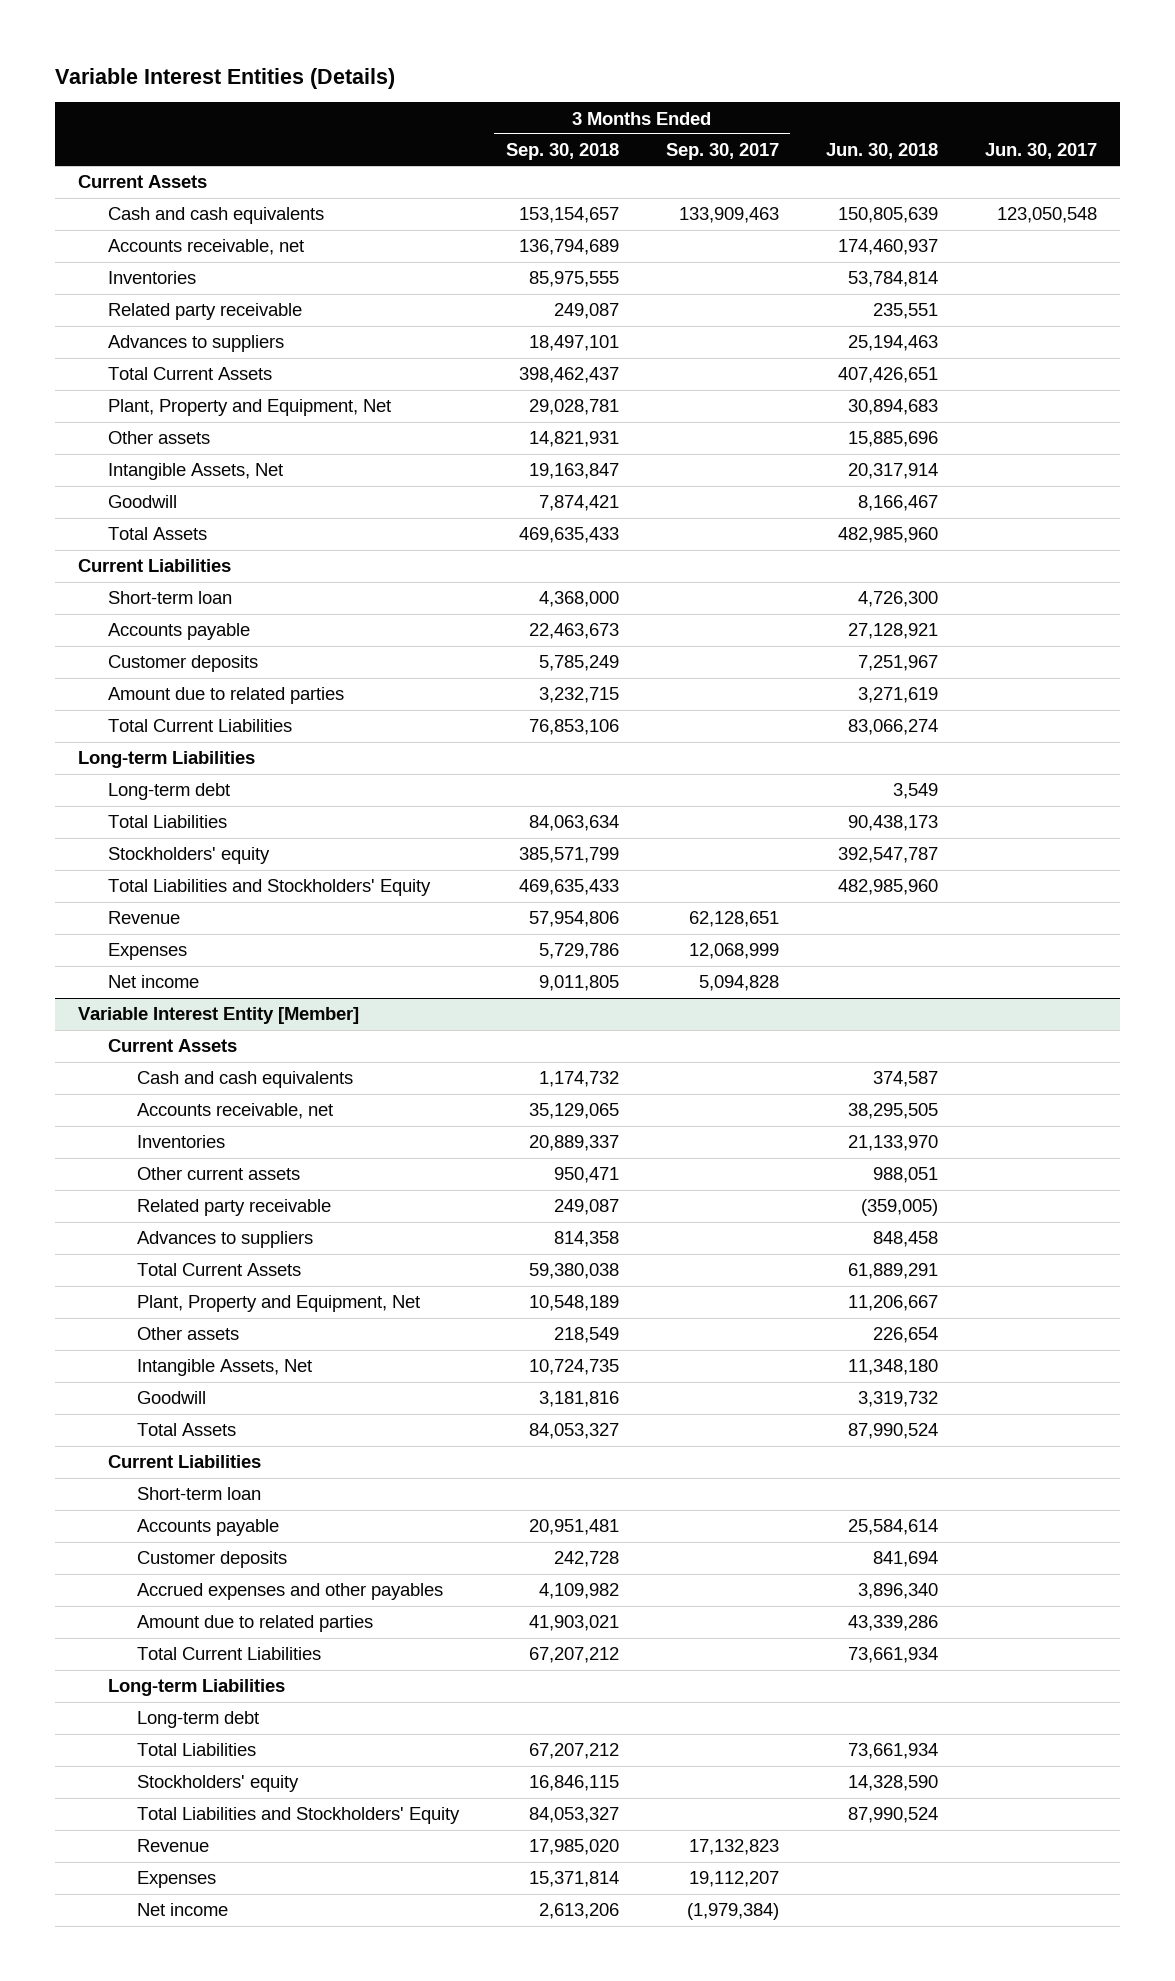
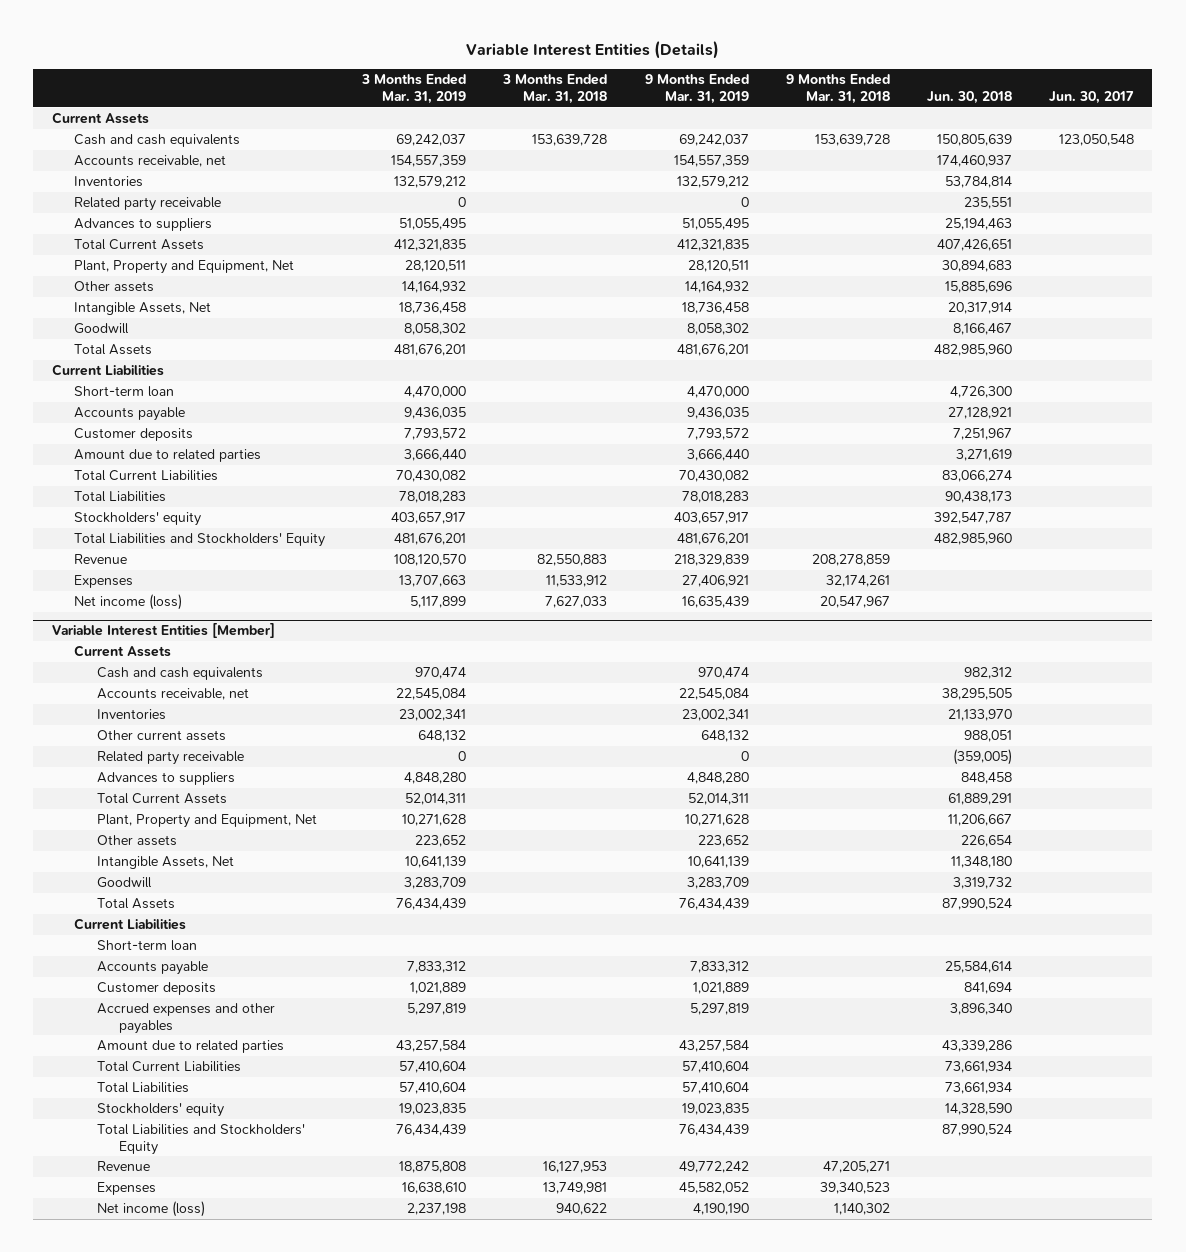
- | 3 Months Ended Sep. 30, 2018 | 3 Months Ended Sep. 30, 2017 | Jun. 30, 2018 | Jun. 30, 2017
+ | 3 Months Ended Mar. 31, 2019 | 3 Months Ended Mar. 31, 2018 | 9 Months Ended Mar. 31, 2019 | 9 Months Ended Mar. 31, 2018 | Jun. 30, 2018 | Jun. 30, 2017
- Long-term Liabilities
- Long-term debt | | | 3,549 |
- Net income | 9,011,805 | 5,094,828 | |
- Variable Interest Entity [Member]
+ Net income (loss) | 5,117,899 | 7,627,033 | 16,635,439 | 20,547,967 | |
+ Variable Interest Entities [Member]
- Cash and cash equivalents | 1,174,732 | | 374,587 |
+ Cash and cash equivalents | 970,474 | | 970,474 | | 982,312 |
- Long-term Liabilities
- Long-term debt
- Net income | 2,613,206 | (1,979,384) | |
+ Net income (loss) | 2,237,198 | 940,622 | 4,190,190 | 1,140,302 | |

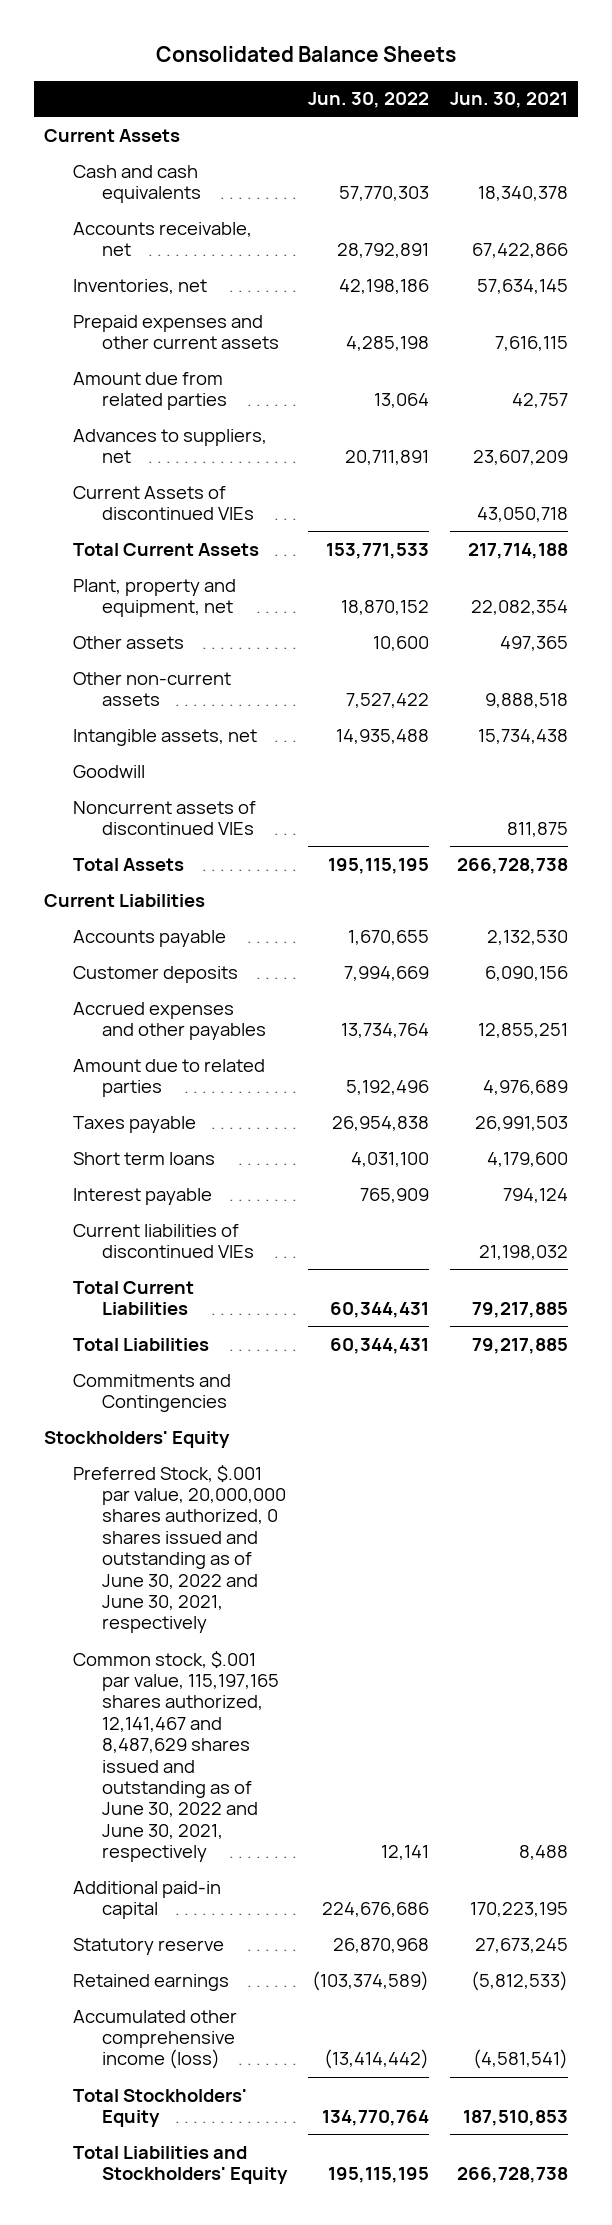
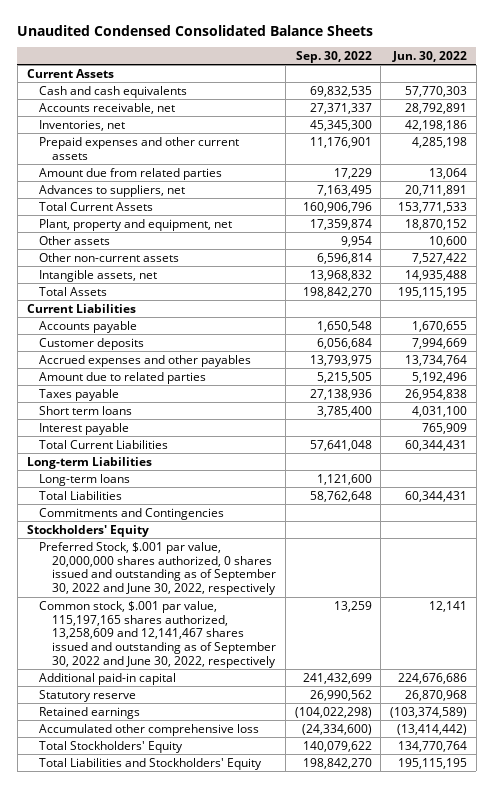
- Consolidated Balance Sheets
+ Unaudited Condensed Consolidated Balance Sheets
- | Jun. 30, 2022 | Jun. 30, 2021
+ | Sep. 30, 2022 | Jun. 30, 2022
- Current Assets of discontinued VIEs | | 43,050,718
- Goodwill
- Noncurrent assets of discontinued VIEs | | 811,875
- Current liabilities of discontinued VIEs | | 21,198,032
+ Long-term Liabilities
+ Long-term loans | 1,121,600 |
- Preferred Stock, $.001 par value, 20,000,000 shares authorized, 0 shares issued and outstanding as of June 30, 2022 and June 30, 2021, respectively
- Common stock, $.001 par value, 115,197,165 shares authorized, 12,141,467 and 8,487,629 shares issued and outstanding as of June 30, 2022 and June 30, 2021, respectively | 12,141 | 8,488
+ Preferred Stock, $.001 par value, 20,000,000 shares authorized, 0 shares issued and outstanding as of September 30, 2022 and June 30, 2022, respectively
+ Common stock, $.001 par value, 115,197,165 shares authorized, 13,258,609 and 12,141,467 shares issued and outstanding as of September 30, 2022 and June 30, 2022, respectively | 13,259 | 12,141
- Accumulated other comprehensive income (loss) | (13,414,442) | (4,581,541)
+ Accumulated other comprehensive loss | (24,334,600) | (13,414,442)

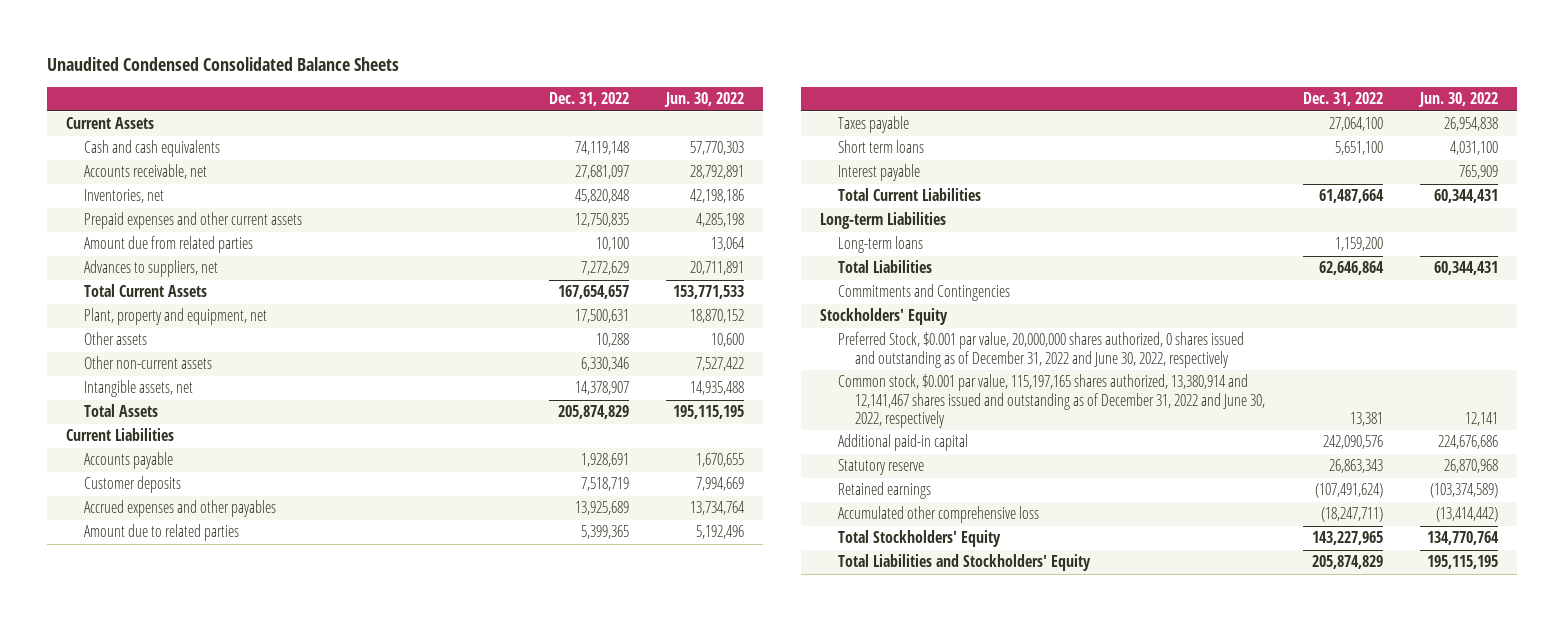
- | Sep. 30, 2022 | Jun. 30, 2022
+ | Dec. 31, 2022 | Jun. 30, 2022
- Preferred Stock, $.001 par value, 20,000,000 shares authorized, 0 shares issued and outstanding as of September 30, 2022 and June 30, 2022, respectively
- Common stock, $.001 par value, 115,197,165 shares authorized, 13,258,609 and 12,141,467 shares issued and outstanding as of September 30, 2022 and June 30, 2022, respectively | 13,259 | 12,141
+ Preferred Stock, $0.001 par value, 20,000,000 shares authorized, 0 shares issued and outstanding as of December 31, 2022 and June 30, 2022, respectively
+ Common stock, $0.001 par value, 115,197,165 shares authorized, 13,380,914 and 12,141,467 shares issued and outstanding as of December 31, 2022 and June 30, 2022, respectively | 13,381 | 12,141

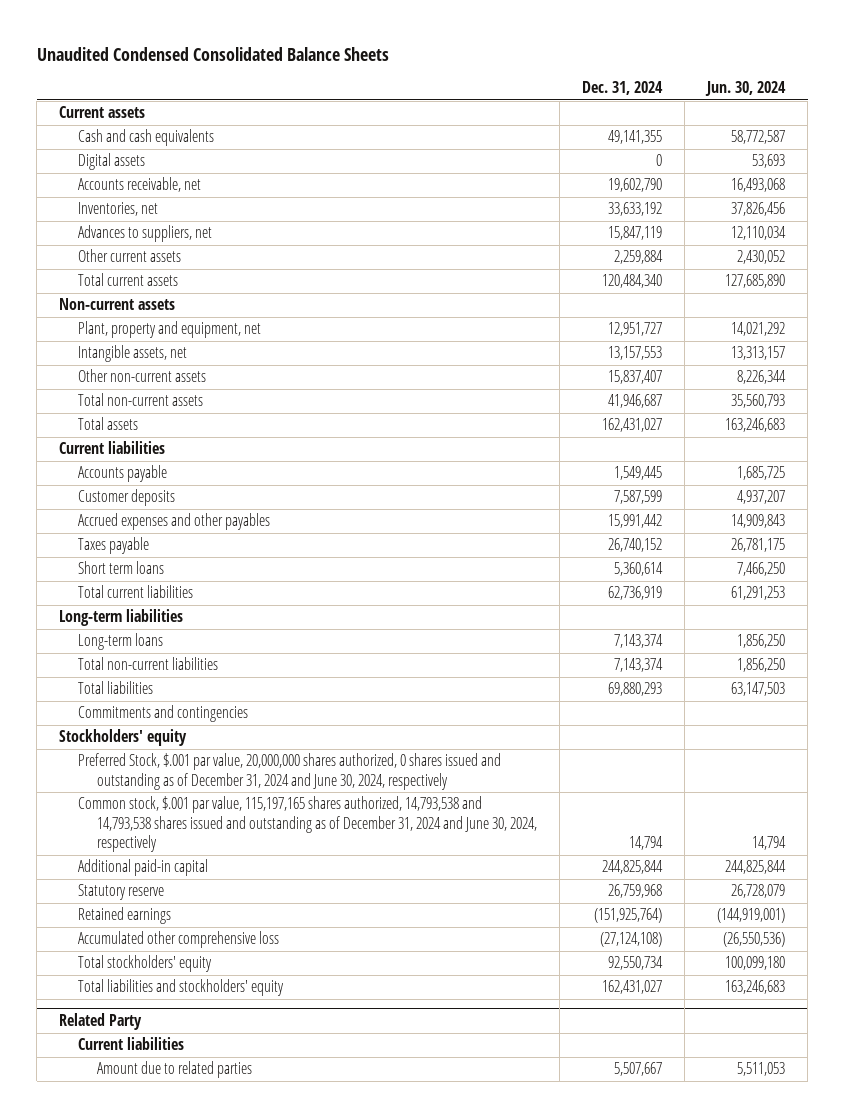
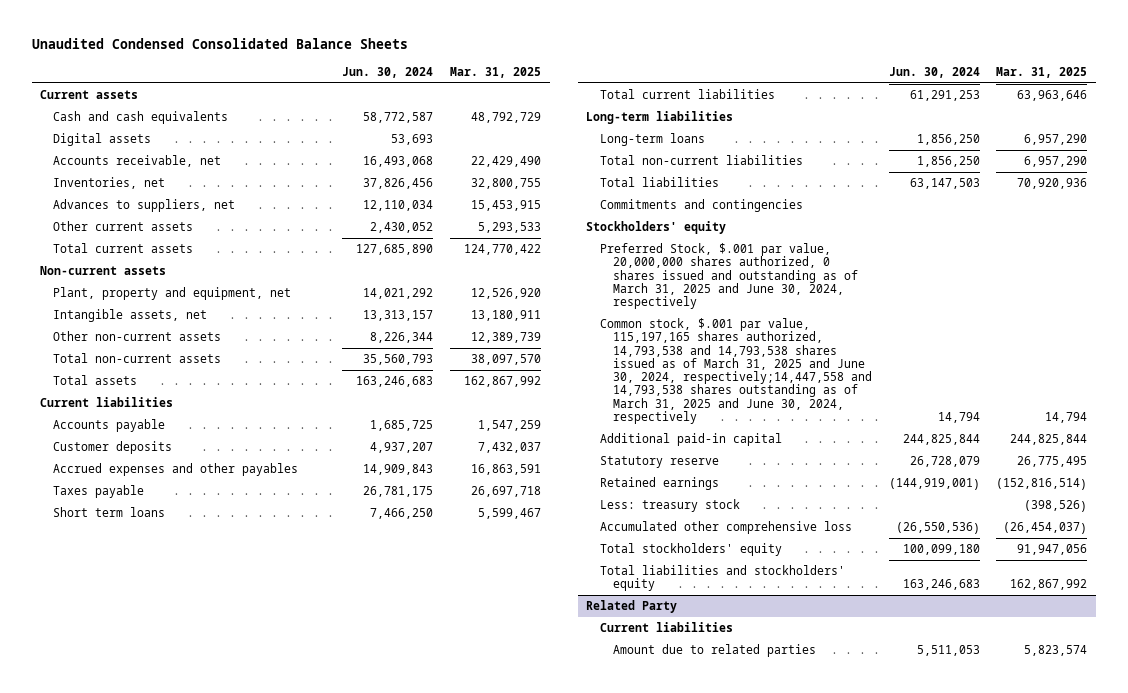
- | Dec. 31, 2024 | Jun. 30, 2024
+ | Jun. 30, 2024 | Mar. 31, 2025
- Preferred Stock, $.001 par value, 20,000,000 shares authorized, 0 shares issued and outstanding as of December 31, 2024 and June 30, 2024, respectively
- Common stock, $.001 par value, 115,197,165 shares authorized, 14,793,538 and 14,793,538 shares issued and outstanding as of December 31, 2024 and June 30, 2024, respectively | 14,794 | 14,794
+ Preferred Stock, $.001 par value, 20,000,000 shares authorized, 0 shares issued and outstanding as of March 31, 2025 and June 30, 2024, respectively
+ Common stock, $.001 par value, 115,197,165 shares authorized, 14,793,538 and 14,793,538 shares issued as of March 31, 2025 and June 30, 2024, respectively;14,447,558 and 14,793,538 shares outstanding as of March 31, 2025 and June 30, 2024, respectively | 14,794 | 14,794
+ Less: treasury stock | | (398,526)

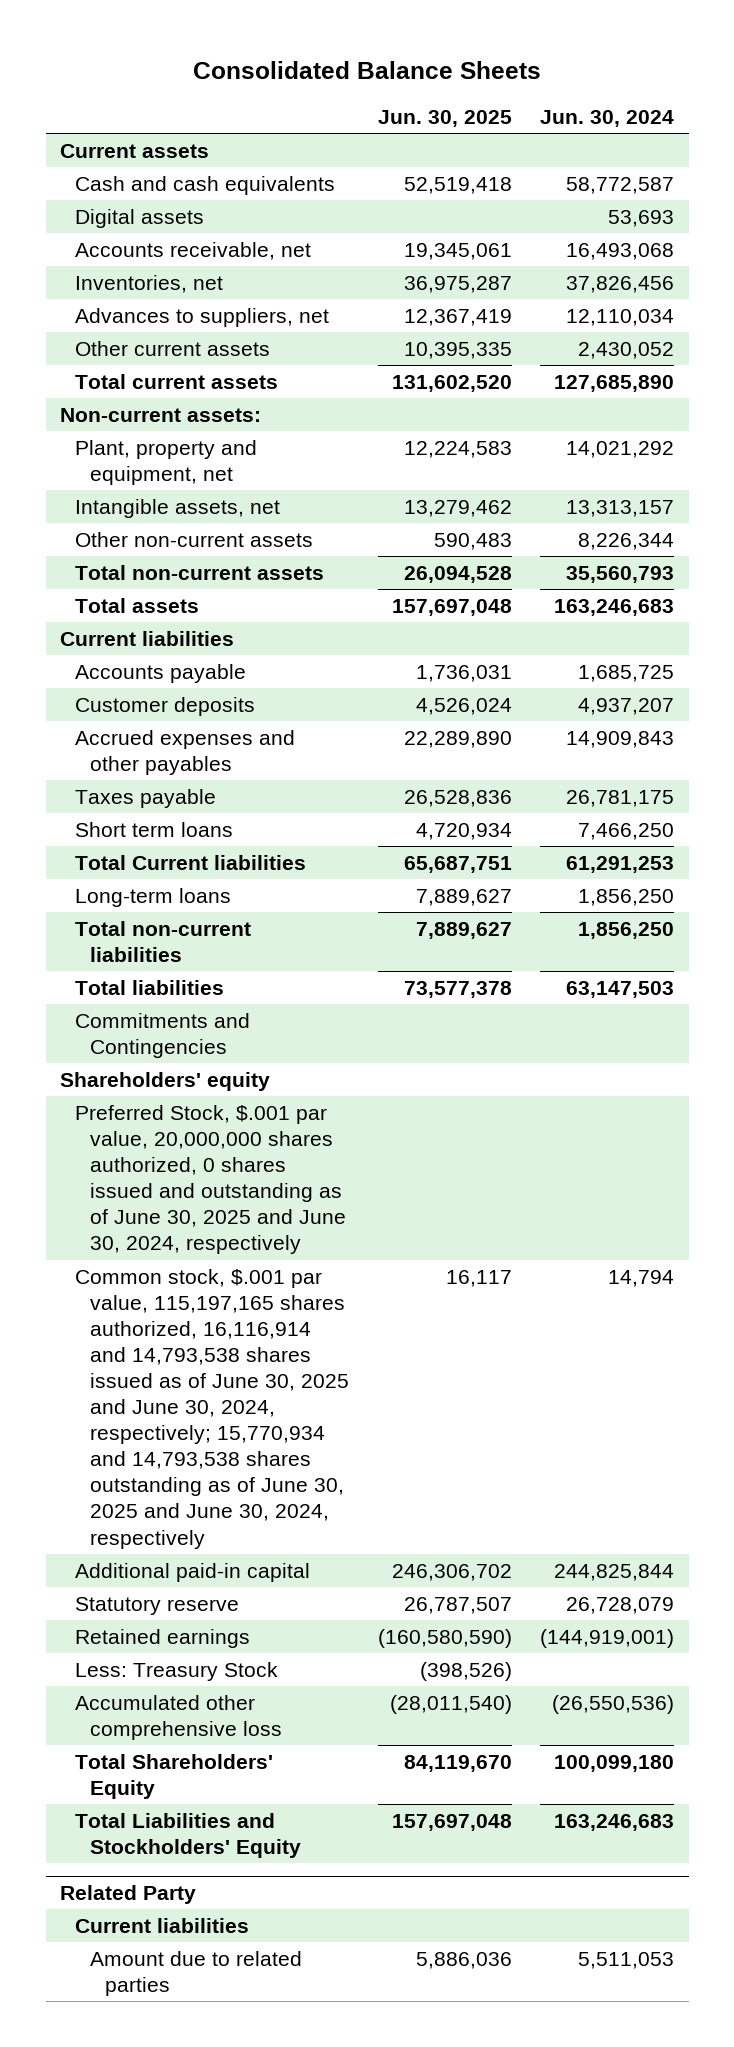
- Unaudited Condensed Consolidated Balance Sheets
+ Consolidated Balance Sheets
- | Jun. 30, 2024 | Mar. 31, 2025
+ | Jun. 30, 2025 | Jun. 30, 2024
- Non-current assets
+ Non-current assets:
- Total current liabilities | 61,291,253 | 63,963,646
- Long-term liabilities
+ Total Current liabilities | 65,687,751 | 61,291,253
- Commitments and contingencies
- Stockholders' equity
- Preferred Stock, $.001 par value, 20,000,000 shares authorized, 0 shares issued and outstanding as of March 31, 2025 and June 30, 2024, respectively
- Common stock, $.001 par value, 115,197,165 shares authorized, 14,793,538 and 14,793,538 shares issued as of March 31, 2025 and June 30, 2024, respectively;14,447,558 and 14,793,538 shares outstanding as of March 31, 2025 and June 30, 2024, respectively | 14,794 | 14,794
+ Commitments and Contingencies
+ Shareholders' equity
+ Preferred Stock, $.001 par value, 20,000,000 shares authorized, 0 shares issued and outstanding as of June 30, 2025 and June 30, 2024, respectively
+ Common stock, $.001 par value, 115,197,165 shares authorized, 16,116,914 and 14,793,538 shares issued as of June 30, 2025 and June 30, 2024, respectively; 15,770,934 and 14,793,538 shares outstanding as of June 30, 2025 and June 30, 2024, respectively | 16,117 | 14,794
- Less: treasury stock | | (398,526)
+ Less: Treasury Stock | (398,526) |
- Total stockholders' equity | 100,099,180 | 91,947,056
- Total liabilities and stockholders' equity | 163,246,683 | 162,867,992
+ Total Shareholders' Equity | 84,119,670 | 100,099,180
+ Total Liabilities and Stockholders' Equity | 157,697,048 | 163,246,683

